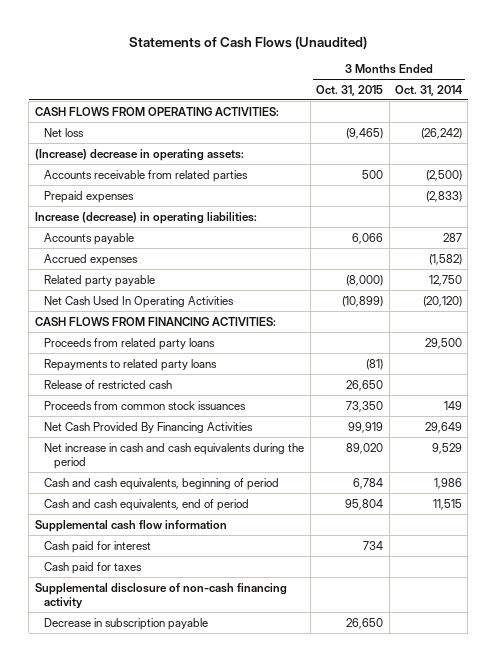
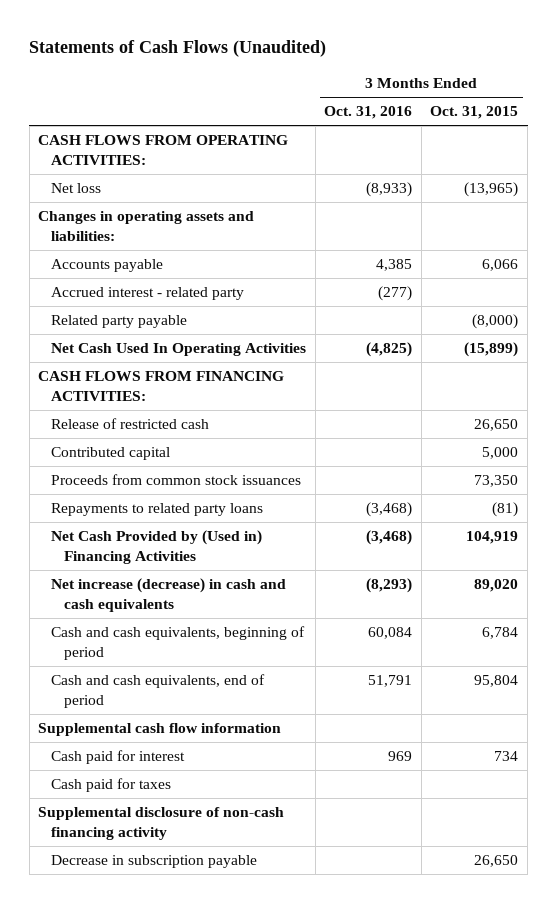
- | 3 Months Ended Oct. 31, 2015 | 3 Months Ended Oct. 31, 2014
+ | 3 Months Ended Oct. 31, 2016 | 3 Months Ended Oct. 31, 2015
- Net loss | (9,465) | (26,242)
- (Increase) decrease in operating assets:
- Accounts receivable from related parties | 500 | (2,500)
- Prepaid expenses | | (2,833)
- Increase (decrease) in operating liabilities:
+ Net loss | (8,933) | (13,965)
+ Changes in operating assets and liabilities:
- Accrued expenses | | (1,582)
+ Accrued interest - related party | (277) |
- Net Cash Used In Operating Activities | (10,899) | (20,120)
+ Net Cash Used In Operating Activities | (4,825) | (15,899)
- Proceeds from related party loans | | 29,500
+ Contributed capital | | 5,000
- Net Cash Provided By Financing Activities | 99,919 | 29,649
- Net increase in cash and cash equivalents during the period | 89,020 | 9,529
moved down: Repayments to related party loans | (3,468) | (81)
+ Net Cash Provided by (Used in) Financing Activities | (3,468) | 104,919
+ Net increase (decrease) in cash and cash equivalents | (8,293) | 89,020

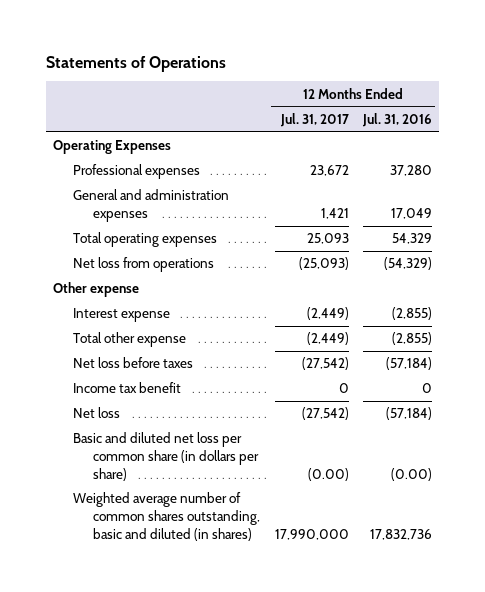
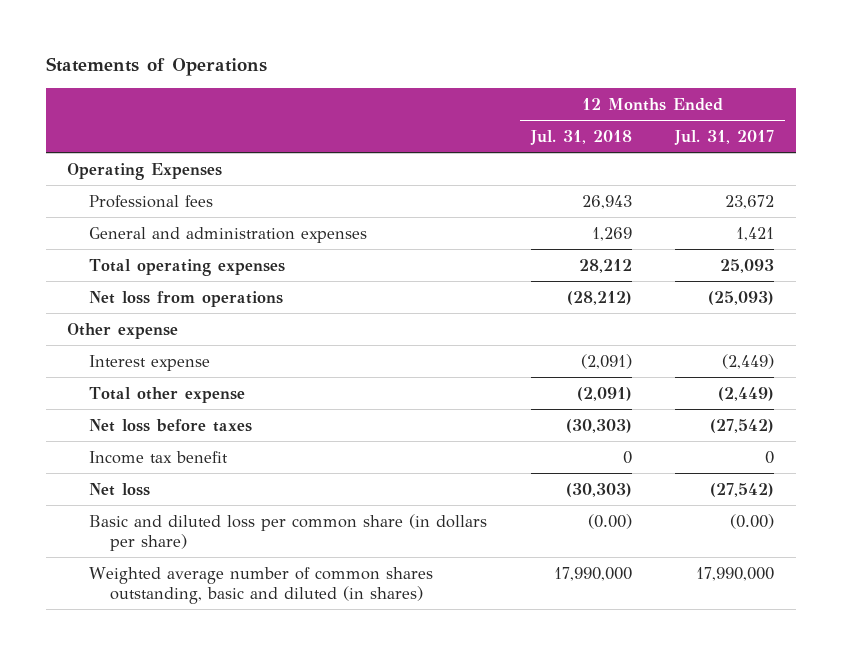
- | 12 Months Ended Jul. 31, 2017 | 12 Months Ended Jul. 31, 2016
+ | 12 Months Ended Jul. 31, 2018 | 12 Months Ended Jul. 31, 2017
- Professional expenses | 23,672 | 37,280
+ Professional fees | 26,943 | 23,672
- Basic and diluted net loss per common share (in dollars per share) | (0.00) | (0.00)
+ Basic and diluted loss per common share (in dollars per share) | (0.00) | (0.00)

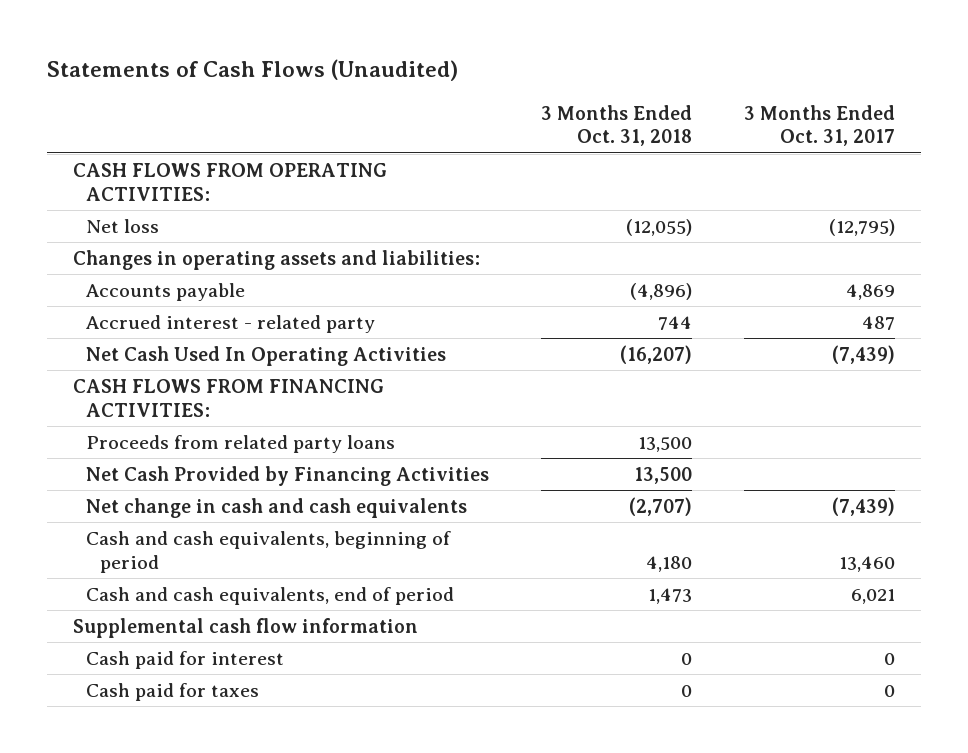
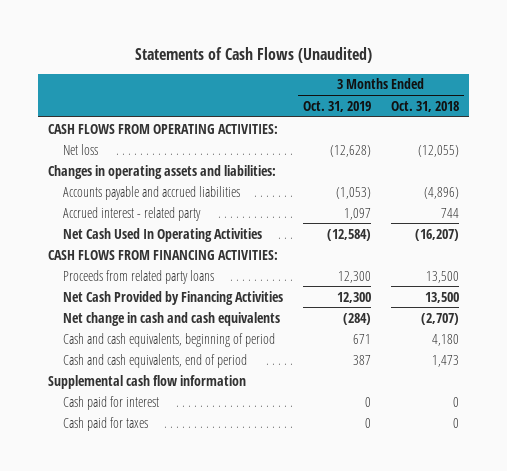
- | 3 Months Ended Oct. 31, 2018 | 3 Months Ended Oct. 31, 2017
+ | 3 Months Ended Oct. 31, 2019 | 3 Months Ended Oct. 31, 2018
- Accounts payable | (4,896) | 4,869
+ Accounts payable and accrued liabilities | (1,053) | (4,896)

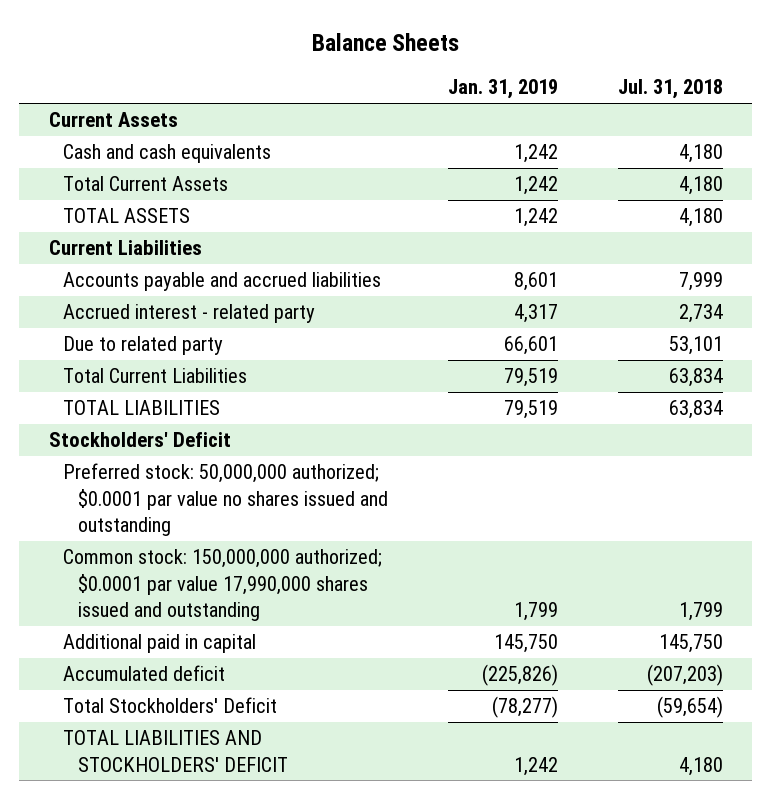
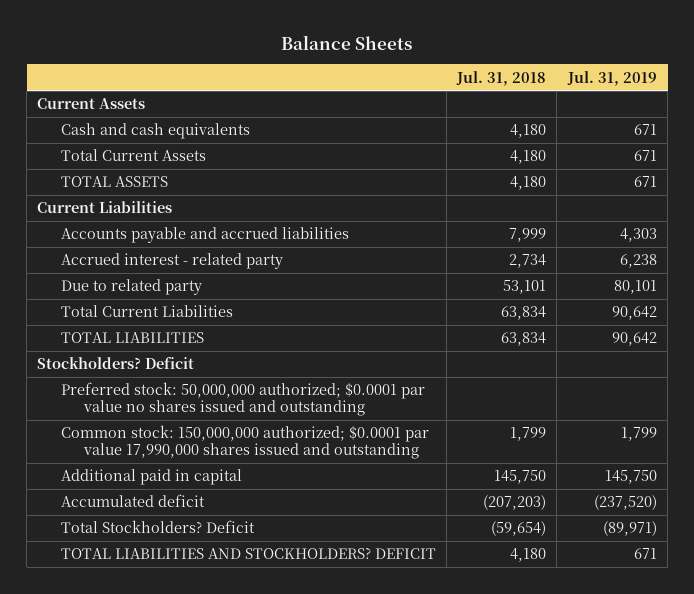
- | Jan. 31, 2019 | Jul. 31, 2018
+ | Jul. 31, 2018 | Jul. 31, 2019
- Stockholders' Deficit
+ Stockholders? Deficit
- Total Stockholders' Deficit | (78,277) | (59,654)
- TOTAL LIABILITIES AND STOCKHOLDERS' DEFICIT | 1,242 | 4,180
+ Total Stockholders? Deficit | (59,654) | (89,971)
+ TOTAL LIABILITIES AND STOCKHOLDERS? DEFICIT | 4,180 | 671

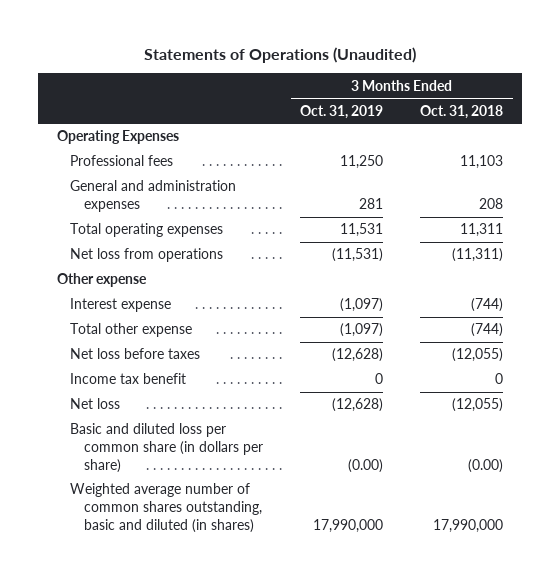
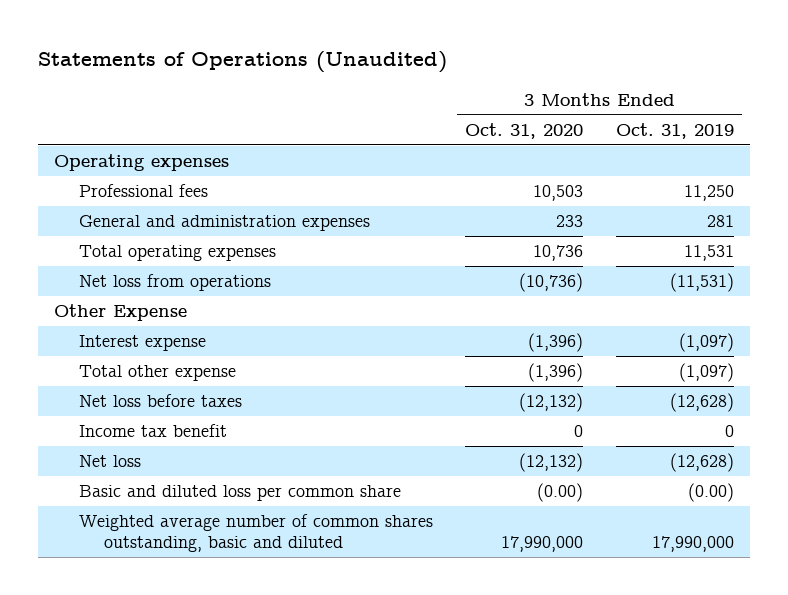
- | 3 Months Ended Oct. 31, 2019 | 3 Months Ended Oct. 31, 2018
+ | 3 Months Ended Oct. 31, 2020 | 3 Months Ended Oct. 31, 2019
- Operating Expenses
+ Operating expenses
- Other expense
+ Other Expense
- Basic and diluted loss per common share (in dollars per share) | (0.00) | (0.00)
- Weighted average number of common shares outstanding, basic and diluted (in shares) | 17,990,000 | 17,990,000
+ Basic and diluted loss per common share | (0.00) | (0.00)
+ Weighted average number of common shares outstanding, basic and diluted | 17,990,000 | 17,990,000

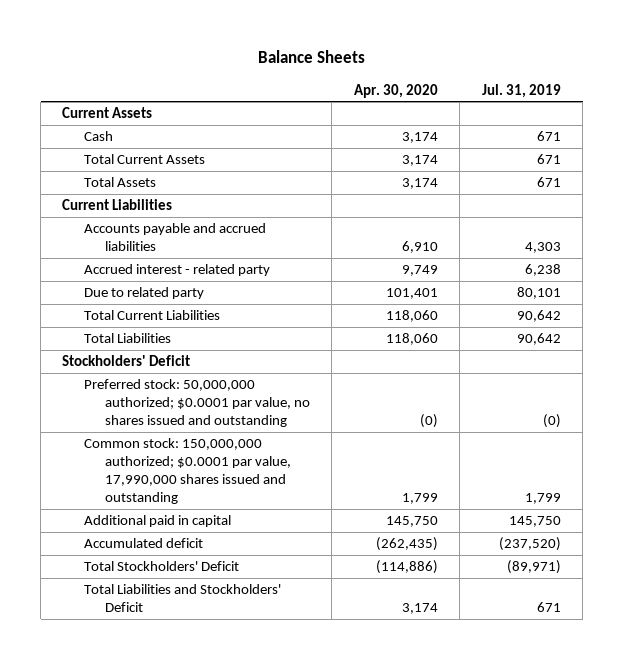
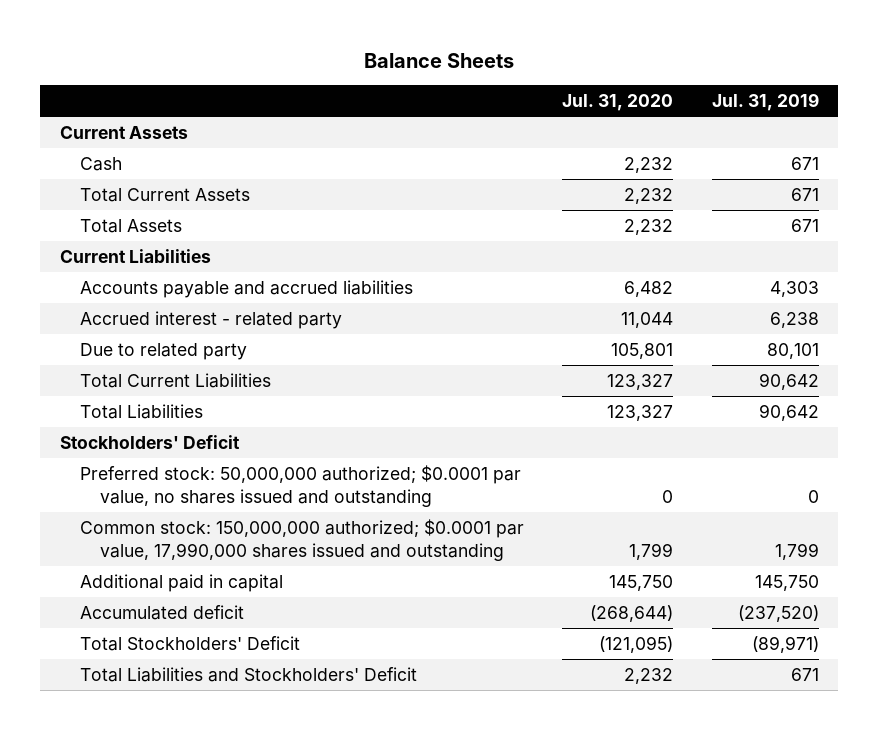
- | Apr. 30, 2020 | Jul. 31, 2019
+ | Jul. 31, 2020 | Jul. 31, 2019
- Preferred stock: 50,000,000 authorized; $0.0001 par value, no shares issued and outstanding | (0) | (0)
+ Preferred stock: 50,000,000 authorized; $0.0001 par value, no shares issued and outstanding | 0 | 0

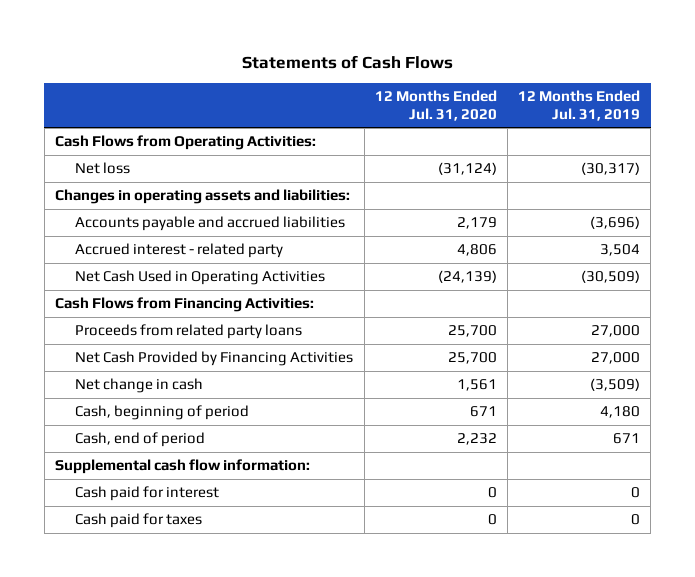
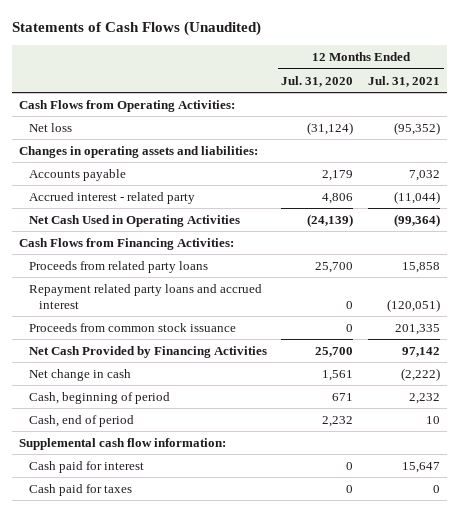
- Statements of Cash Flows
+ Statements of Cash Flows (Unaudited)
- | 12 Months Ended Jul. 31, 2020 | 12 Months Ended Jul. 31, 2019
+ | 12 Months Ended Jul. 31, 2020 | 12 Months Ended Jul. 31, 2021
- Accounts payable and accrued liabilities | 2,179 | (3,696)
+ Accounts payable | 2,179 | 7,032
+ Repayment related party loans and accrued interest | 0 | (120,051)
+ Proceeds from common stock issuance | 0 | 201,335

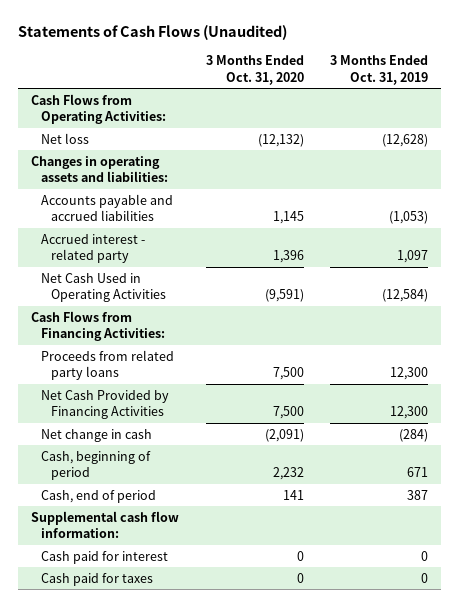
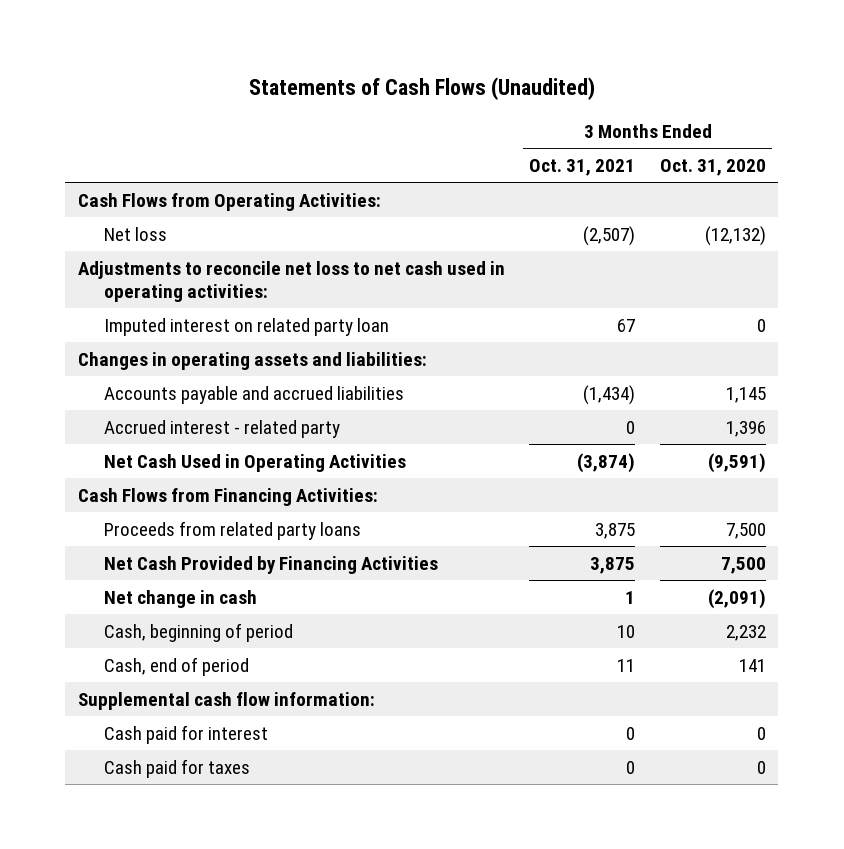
- | 3 Months Ended Oct. 31, 2020 | 3 Months Ended Oct. 31, 2019
+ | 3 Months Ended Oct. 31, 2021 | 3 Months Ended Oct. 31, 2020
+ Adjustments to reconcile net loss to net cash used in operating activities:
+ Imputed interest on related party loan | 67 | 0

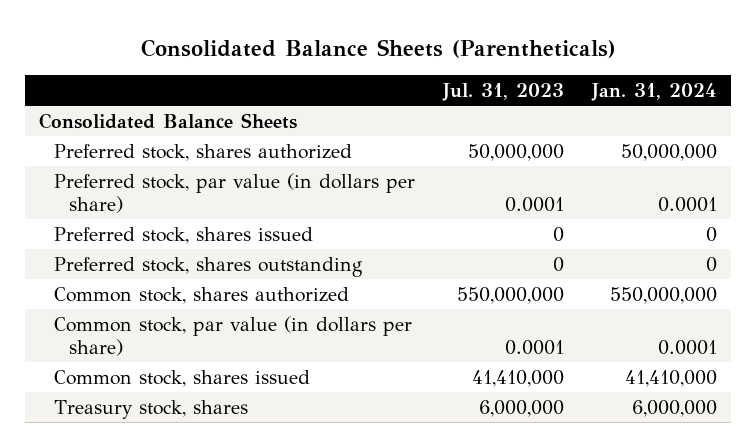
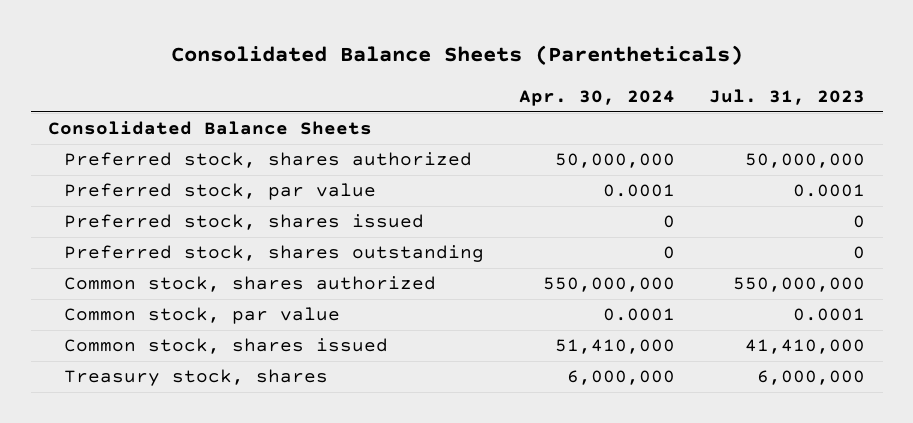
- | Jul. 31, 2023 | Jan. 31, 2024
+ | Apr. 30, 2024 | Jul. 31, 2023
- Preferred stock, par value (in dollars per share) | 0.0001 | 0.0001
+ Preferred stock, par value | 0.0001 | 0.0001
- Common stock, par value (in dollars per share) | 0.0001 | 0.0001
+ Common stock, par value | 0.0001 | 0.0001

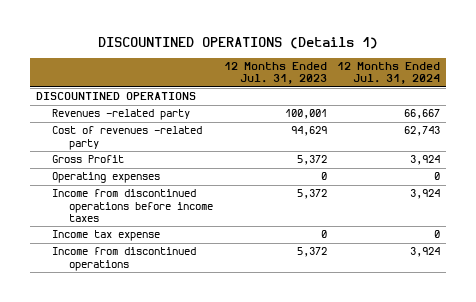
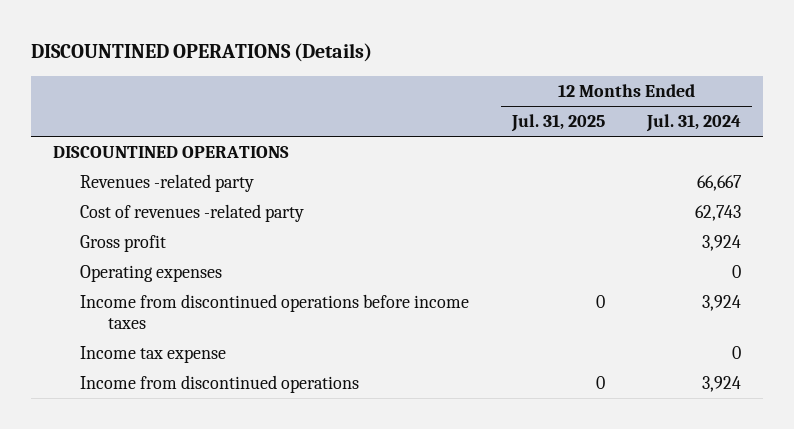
- DISCOUNTINED OPERATIONS (Details 1)
+ DISCOUNTINED OPERATIONS (Details)
- | 12 Months Ended Jul. 31, 2023 | 12 Months Ended Jul. 31, 2024
+ | 12 Months Ended Jul. 31, 2025 | 12 Months Ended Jul. 31, 2024
- Gross Profit | 5,372 | 3,924
+ Gross profit | | 3,924

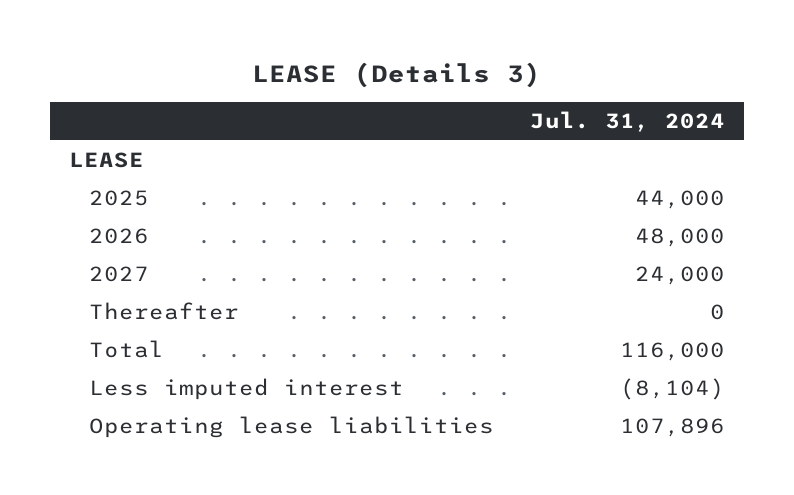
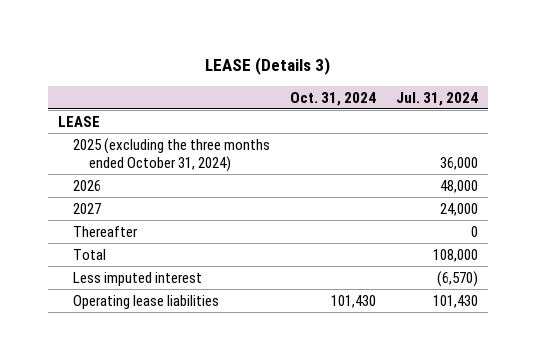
- | Jul. 31, 2024
+ | Oct. 31, 2024 | Jul. 31, 2024
- 2025 | 44,000
+ 2025 (excluding the three months ended October 31, 2024) | | 36,000
- Total | 116,000
- Less imputed interest | (8,104)
- Operating lease liabilities | 107,896
+ Total | | 108,000
+ Less imputed interest | | (6,570)
+ Operating lease liabilities | 101,430 | 101,430

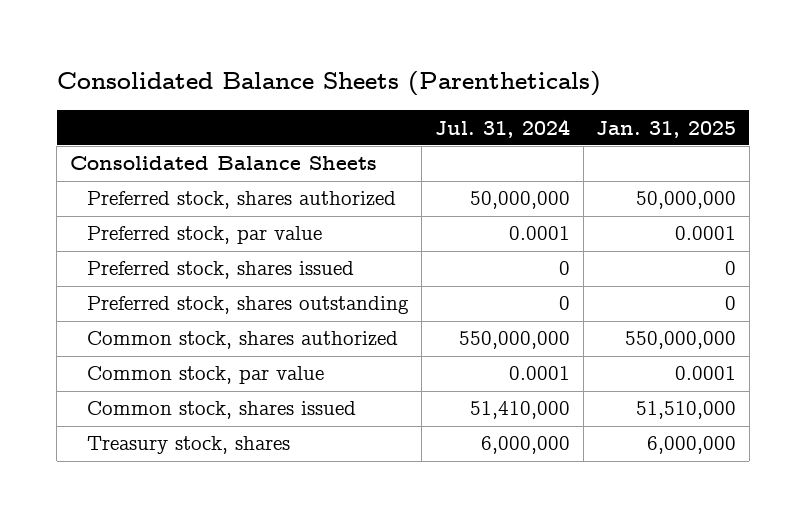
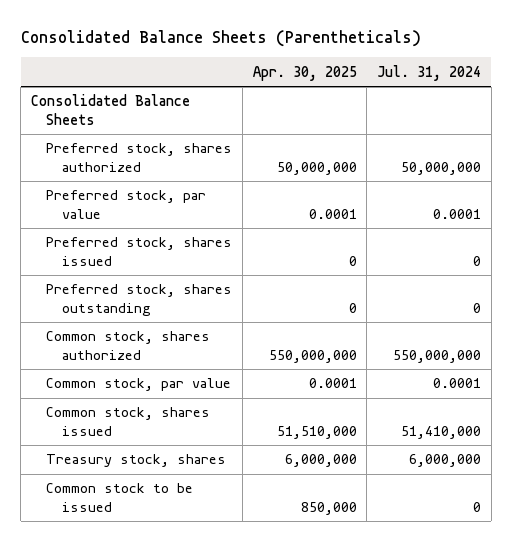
- | Jul. 31, 2024 | Jan. 31, 2025
+ | Apr. 30, 2025 | Jul. 31, 2024
+ Common stock to be issued | 850,000 | 0

